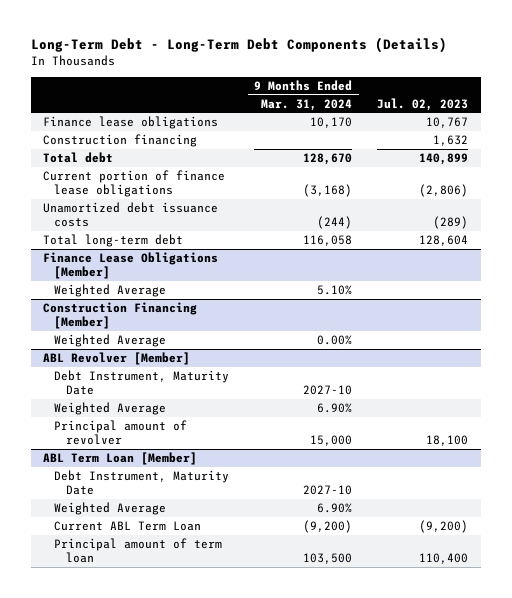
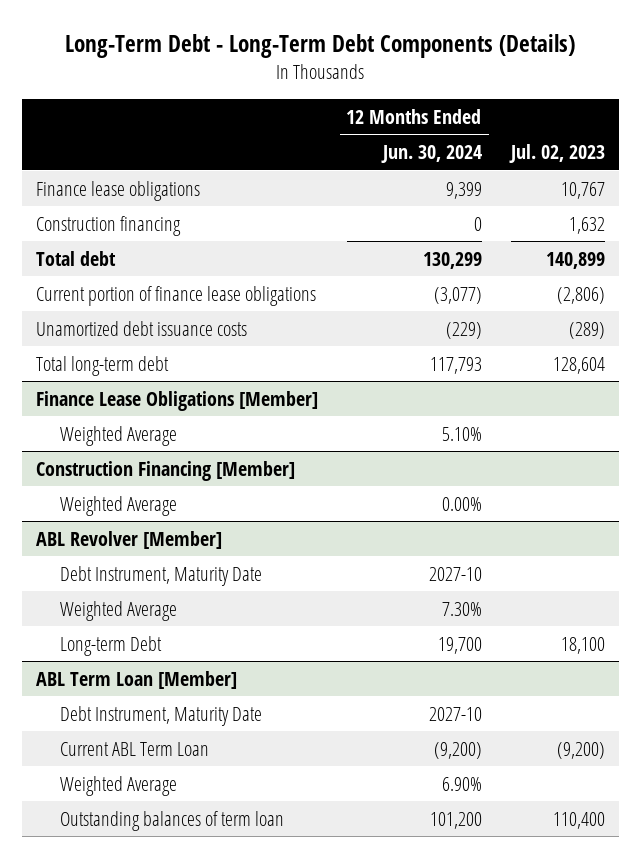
- | 9 Months Ended Mar. 31, 2024 | Jul. 02, 2023
+ | 12 Months Ended Jun. 30, 2024 | Jul. 02, 2023
@ ABL Revolver [Member]
- Principal amount of revolver | 15,000 | 18,100
+ Long-term Debt | 19,700 | 18,100
@ ABL Term Loan [Member]
- Principal amount of term loan | 103,500 | 110,400
moved down: Weighted Average | 6.90% |
+ Outstanding balances of term loan | 101,200 | 110,400

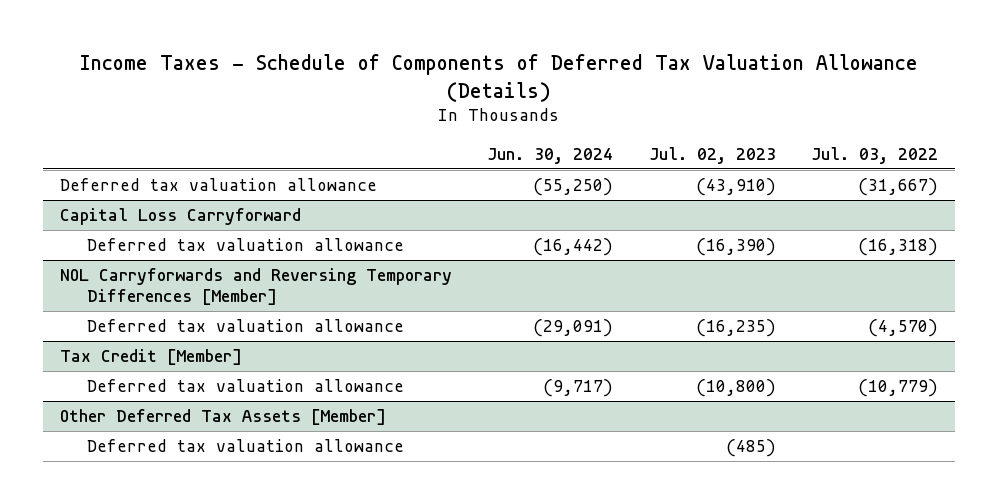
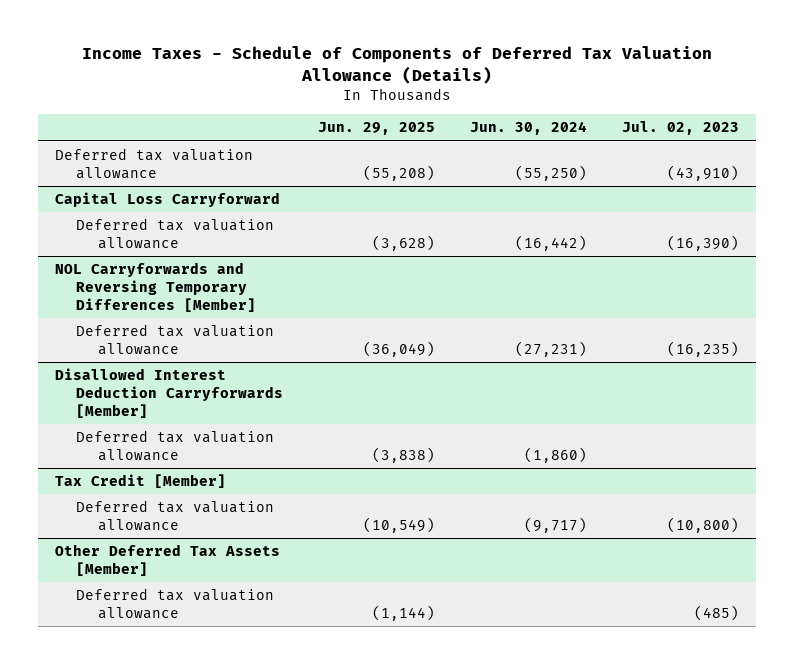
- | Jun. 30, 2024 | Jul. 02, 2023 | Jul. 03, 2022
+ | Jun. 29, 2025 | Jun. 30, 2024 | Jul. 02, 2023
@ NOL Carryforwards and Reversing Temporary Differences [Member]
- Deferred tax valuation allowance | (29,091) | (16,235) | (4,570)
+ Deferred tax valuation allowance | (36,049) | (27,231) | (16,235)
+ Disallowed Interest Deduction Carryforwards [Member]
+ Deferred tax valuation allowance | (3,838) | (1,860) |

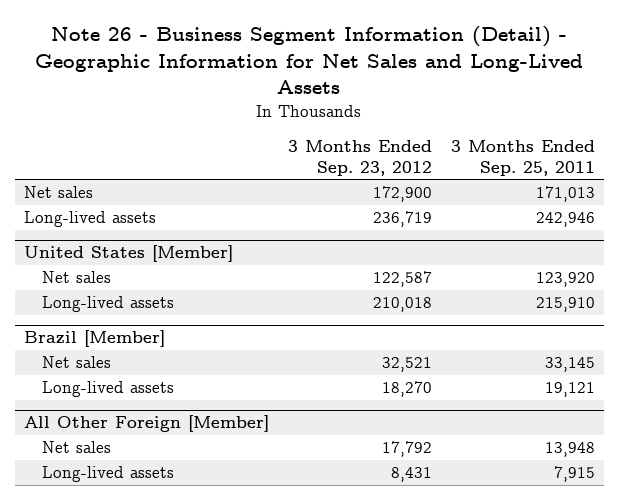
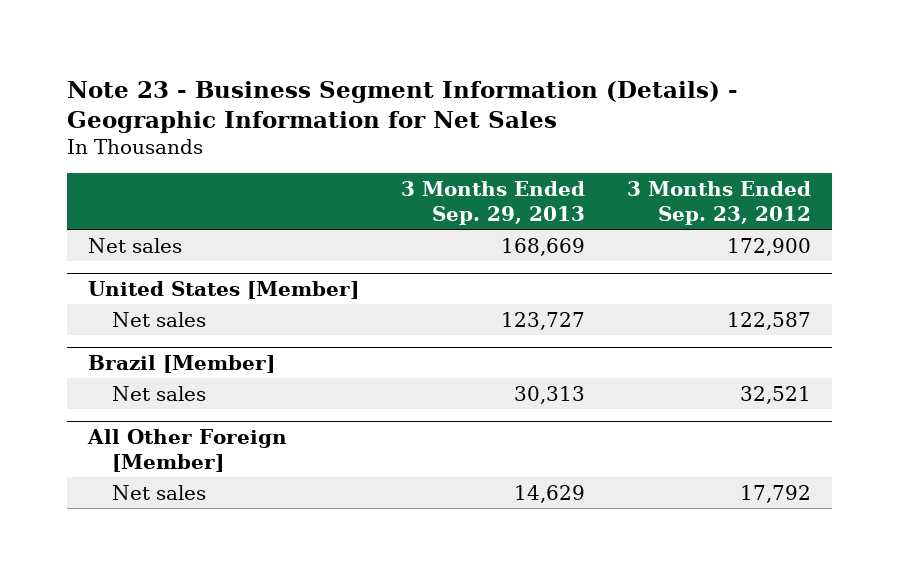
- Note 26 - Business Segment Information (Detail) - Geographic Information for Net Sales and Long-Lived Assets
+ Note 23 - Business Segment Information (Details) - Geographic Information for Net Sales
- | 3 Months Ended Sep. 23, 2012 | 3 Months Ended Sep. 25, 2011
+ | 3 Months Ended Sep. 29, 2013 | 3 Months Ended Sep. 23, 2012
- Long-lived assets | 236,719 | 242,946
@ United States [Member]
- Long-lived assets | 210,018 | 215,910
@ Brazil [Member]
- Long-lived assets | 18,270 | 19,121
@ All Other Foreign [Member]
- Long-lived assets | 8,431 | 7,915

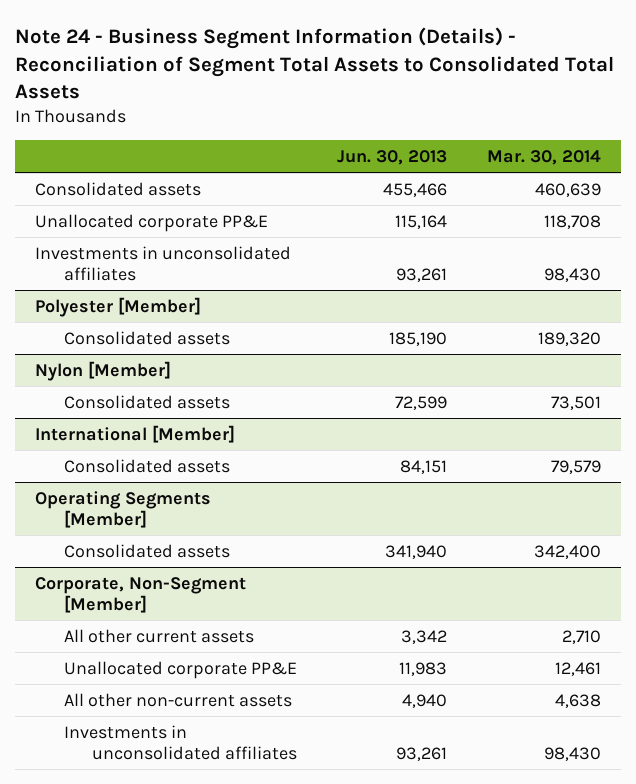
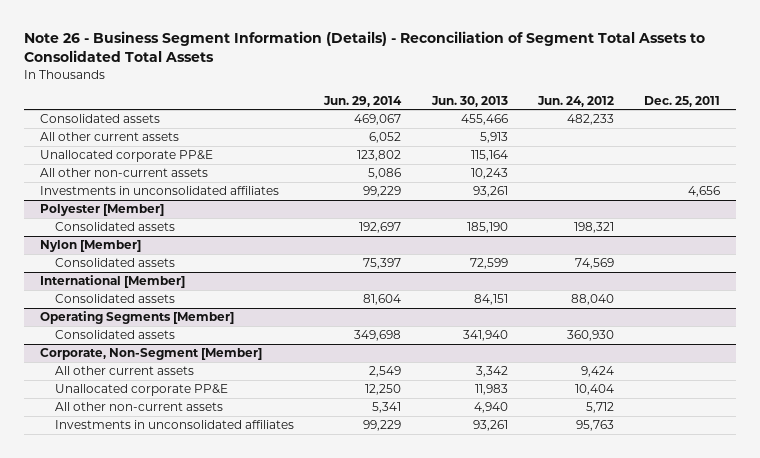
- Note 24 - Business Segment Information (Details) - Reconciliation of Segment Total Assets to Consolidated Total Assets
+ Note 26 - Business Segment Information (Details) - Reconciliation of Segment Total Assets to Consolidated Total Assets
- | Jun. 30, 2013 | Mar. 30, 2014
+ | Jun. 29, 2014 | Jun. 30, 2013 | Jun. 24, 2012 | Dec. 25, 2011
+ All other current assets | 6,052 | 5,913 | |
+ All other non-current assets | 5,086 | 10,243 | |

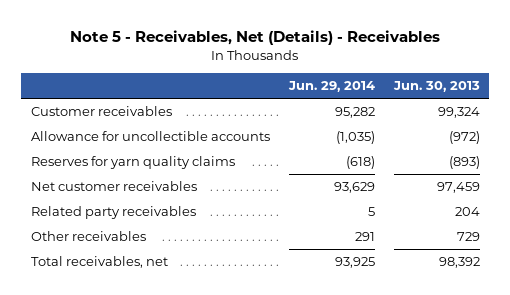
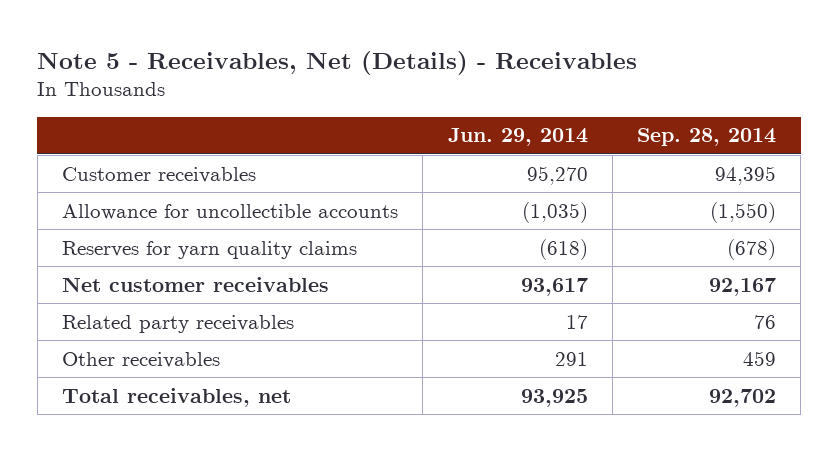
- | Jun. 29, 2014 | Jun. 30, 2013
+ | Jun. 29, 2014 | Sep. 28, 2014
- Customer receivables | 95,282 | 99,324
+ Customer receivables | 95,270 | 94,395
- Net customer receivables | 93,629 | 97,459
- Related party receivables | 5 | 204
+ Net customer receivables | 93,617 | 92,167
+ Related party receivables | 17 | 76

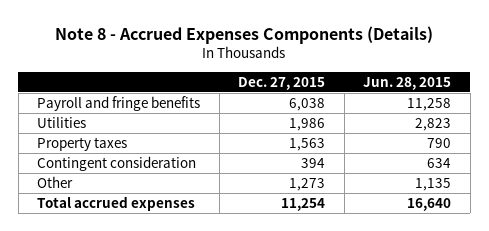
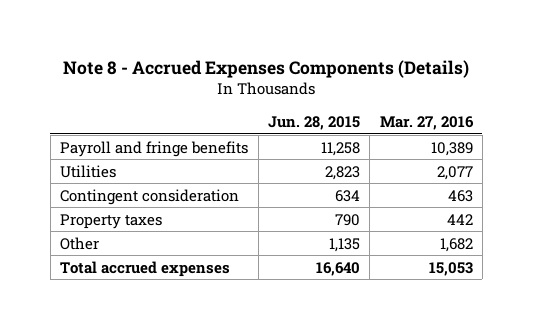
- | Dec. 27, 2015 | Jun. 28, 2015
+ | Jun. 28, 2015 | Mar. 27, 2016
moved down: Property taxes | 790 | 442

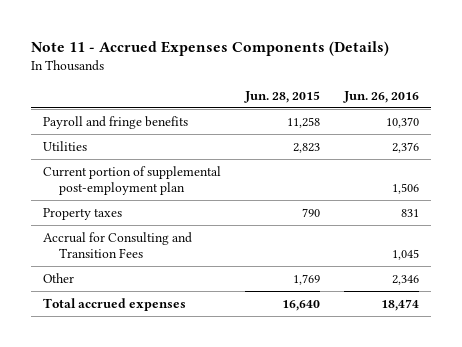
- Note 8 - Accrued Expenses Components (Details)
+ Note 11 - Accrued Expenses Components (Details)
- | Jun. 28, 2015 | Mar. 27, 2016
+ | Jun. 28, 2015 | Jun. 26, 2016
- Contingent consideration | 634 | 463
+ Current portion of supplemental post-employment plan | | 1,506
- Other | 1,135 | 1,682
+ Accrual for Consulting and Transition Fees | | 1,045
+ Other | 1,769 | 2,346

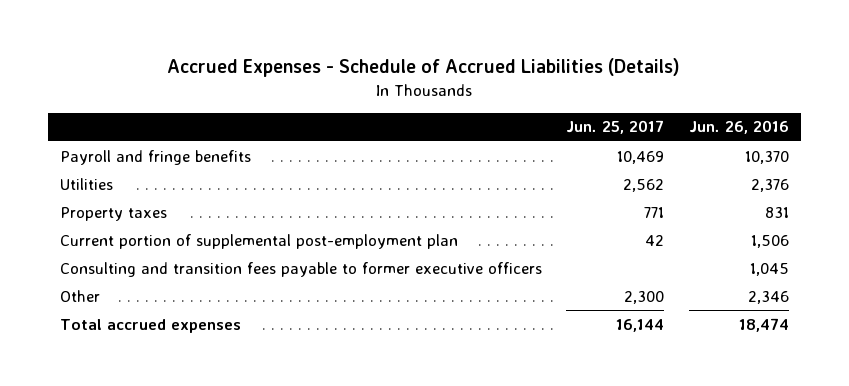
- Note 11 - Accrued Expenses Components (Details)
+ Accrued Expenses - Schedule of Accrued Liabilities (Details)
- | Jun. 28, 2015 | Jun. 26, 2016
+ | Jun. 25, 2017 | Jun. 26, 2016
- Accrual for Consulting and Transition Fees | | 1,045
moved down: Current portion of supplemental post-employment plan | 42 | 1,506
+ Consulting and transition fees payable to former executive officers | | 1,045

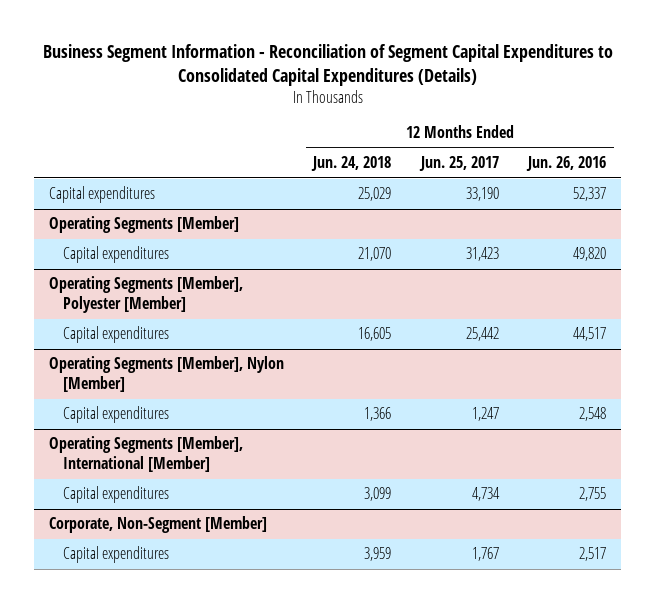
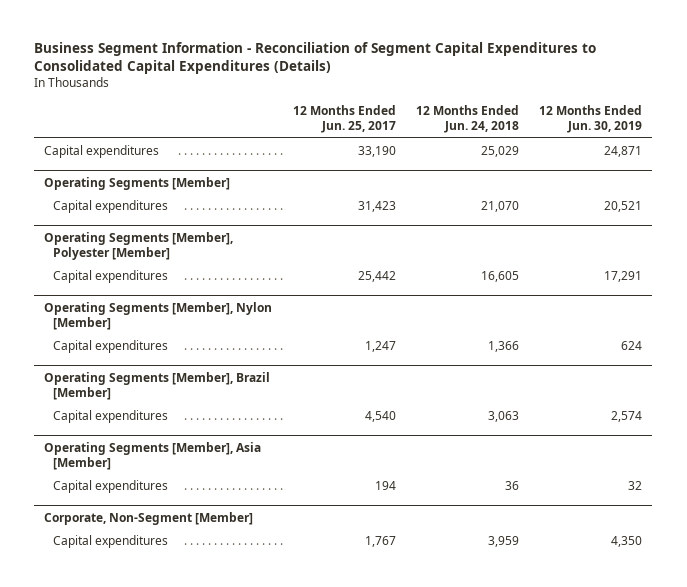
- | 12 Months Ended Jun. 24, 2018 | 12 Months Ended Jun. 25, 2017 | 12 Months Ended Jun. 26, 2016
+ | 12 Months Ended Jun. 25, 2017 | 12 Months Ended Jun. 24, 2018 | 12 Months Ended Jun. 30, 2019
- Operating Segments [Member], International [Member]
- Capital expenditures | 3,099 | 4,734 | 2,755
+ Operating Segments [Member], Brazil [Member]
+ Capital expenditures | 4,540 | 3,063 | 2,574
+ Operating Segments [Member], Asia [Member]
+ Capital expenditures | 194 | 36 | 32

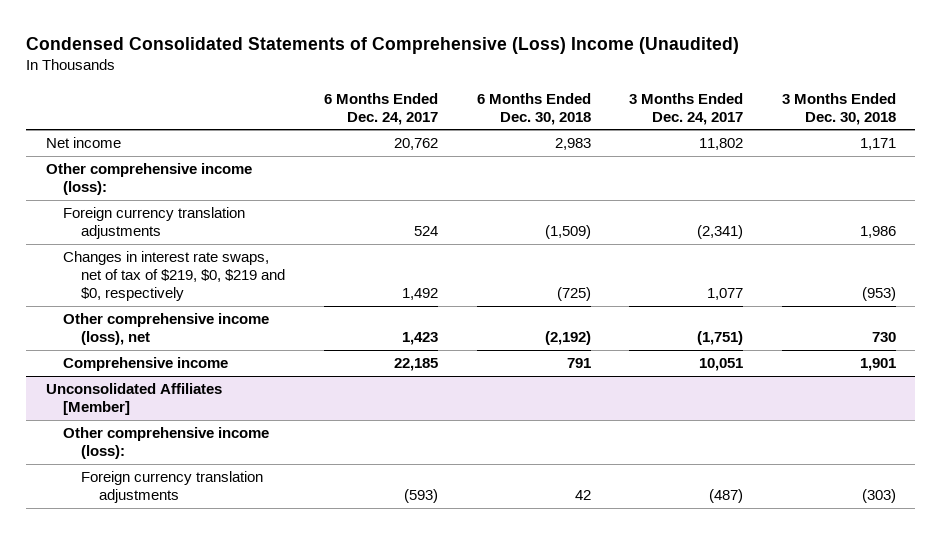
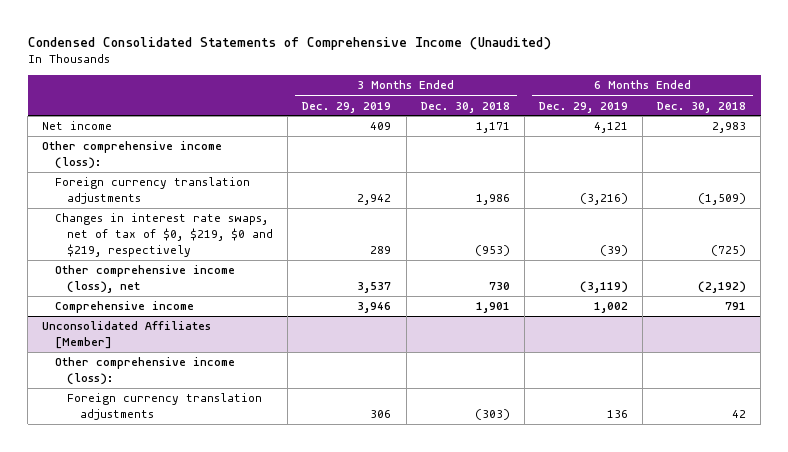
- Condensed Consolidated Statements of Comprehensive (Loss) Income (Unaudited)
+ Condensed Consolidated Statements of Comprehensive Income (Unaudited)
- | 6 Months Ended Dec. 24, 2017 | 6 Months Ended Dec. 30, 2018 | 3 Months Ended Dec. 24, 2017 | 3 Months Ended Dec. 30, 2018
+ | 3 Months Ended Dec. 29, 2019 | 3 Months Ended Dec. 30, 2018 | 6 Months Ended Dec. 29, 2019 | 6 Months Ended Dec. 30, 2018
- Changes in interest rate swaps, net of tax of $219, $0, $219 and $0, respectively | 1,492 | (725) | 1,077 | (953)
+ Changes in interest rate swaps, net of tax of $0, $219, $0 and $219, respectively | 289 | (953) | (39) | (725)

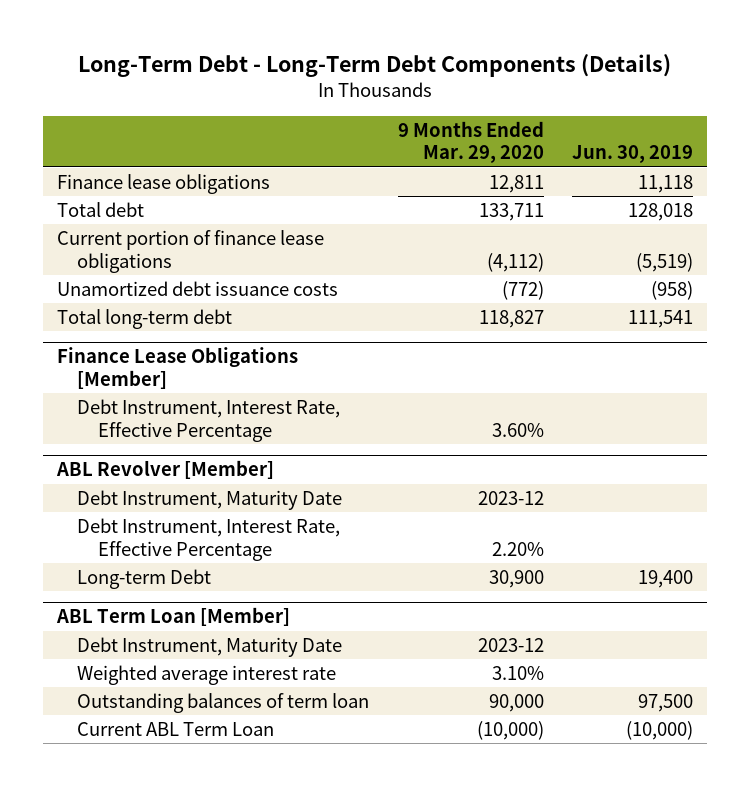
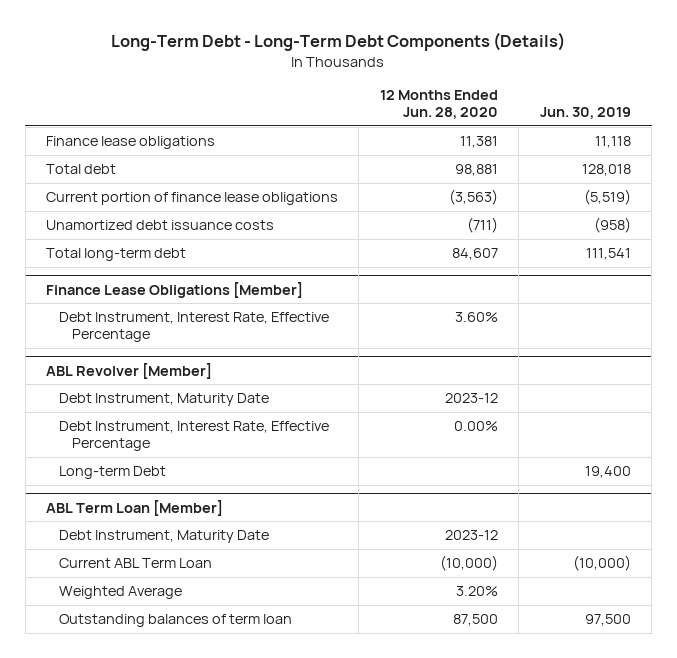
- | 9 Months Ended Mar. 29, 2020 | Jun. 30, 2019
+ | 12 Months Ended Jun. 28, 2020 | Jun. 30, 2019
@ ABL Term Loan [Member]
- Weighted average interest rate | 3.10% |
+ Weighted Average | 3.20% |
moved down: Outstanding balances of term loan | 87,500 | 97,500

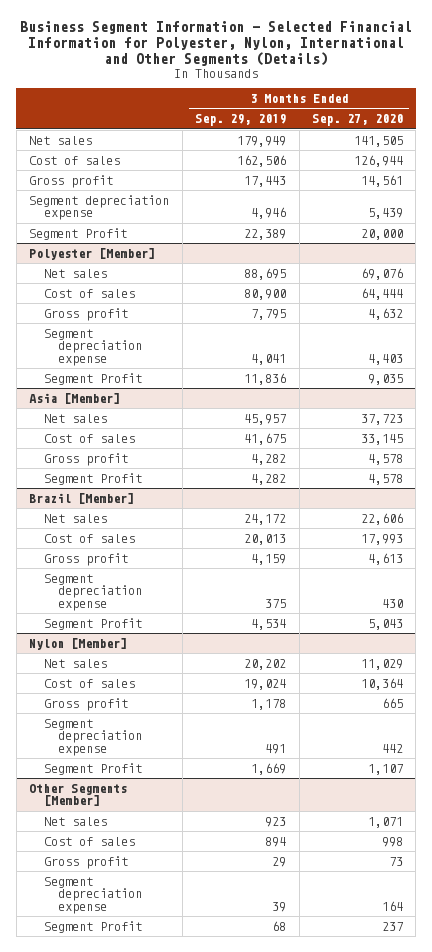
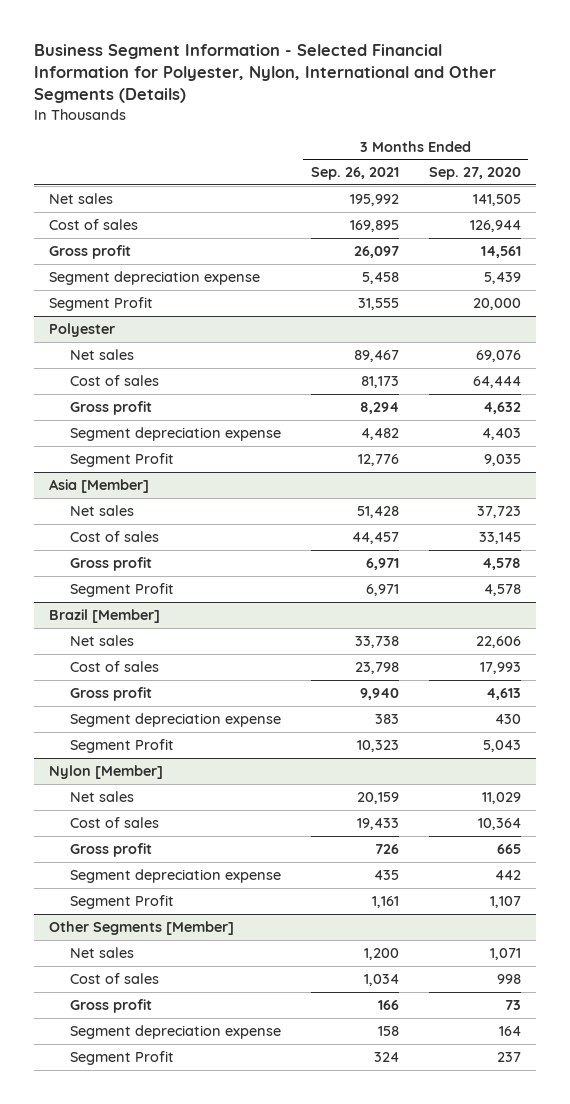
- | 3 Months Ended Sep. 29, 2019 | 3 Months Ended Sep. 27, 2020
+ | 3 Months Ended Sep. 26, 2021 | 3 Months Ended Sep. 27, 2020
- Polyester [Member]
+ Polyester

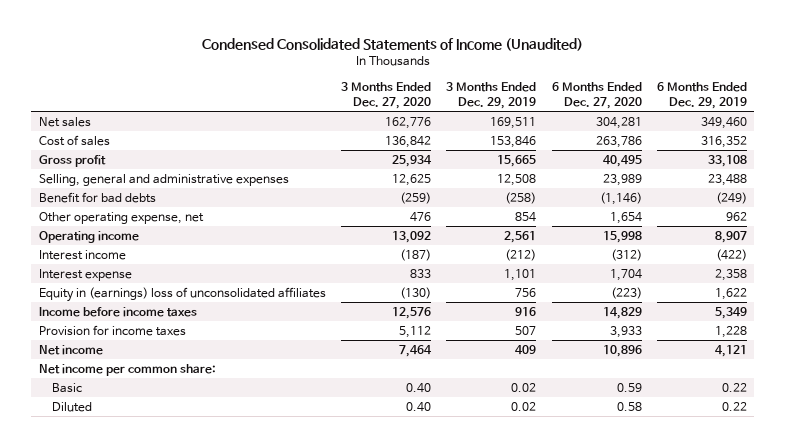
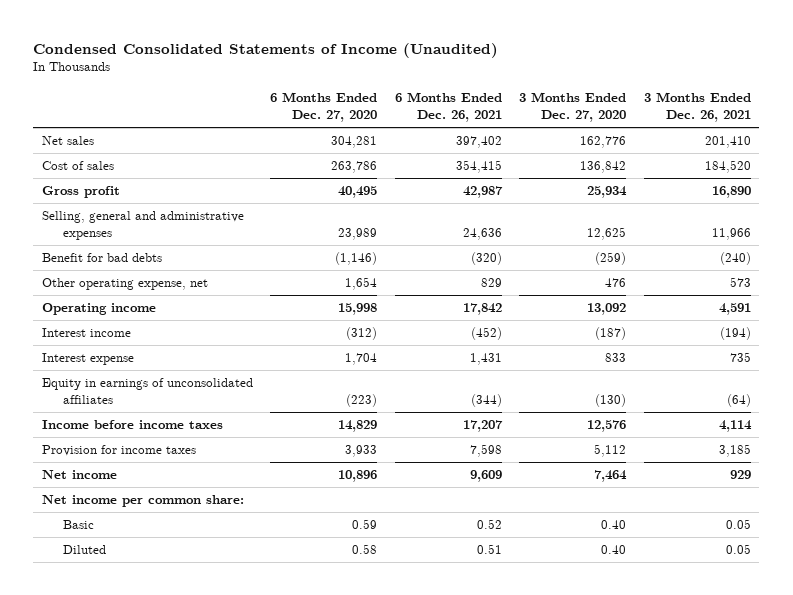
- | 3 Months Ended Dec. 27, 2020 | 3 Months Ended Dec. 29, 2019 | 6 Months Ended Dec. 27, 2020 | 6 Months Ended Dec. 29, 2019
+ | 6 Months Ended Dec. 27, 2020 | 6 Months Ended Dec. 26, 2021 | 3 Months Ended Dec. 27, 2020 | 3 Months Ended Dec. 26, 2021
- Equity in (earnings) loss of unconsolidated affiliates | (130) | 756 | (223) | 1,622
+ Equity in earnings of unconsolidated affiliates | (223) | (344) | (130) | (64)

